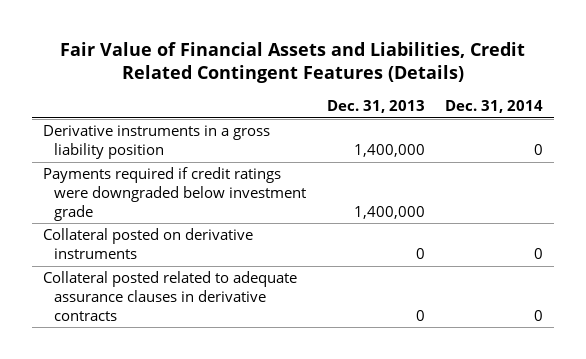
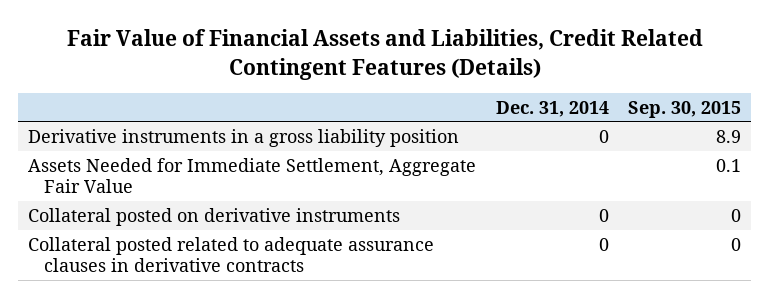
- | Dec. 31, 2013 | Dec. 31, 2014
+ | Dec. 31, 2014 | Sep. 30, 2015
- Payments required if credit ratings were downgraded below investment grade | 1,400,000 |
+ Assets Needed for Immediate Settlement, Aggregate Fair Value | | 0.1

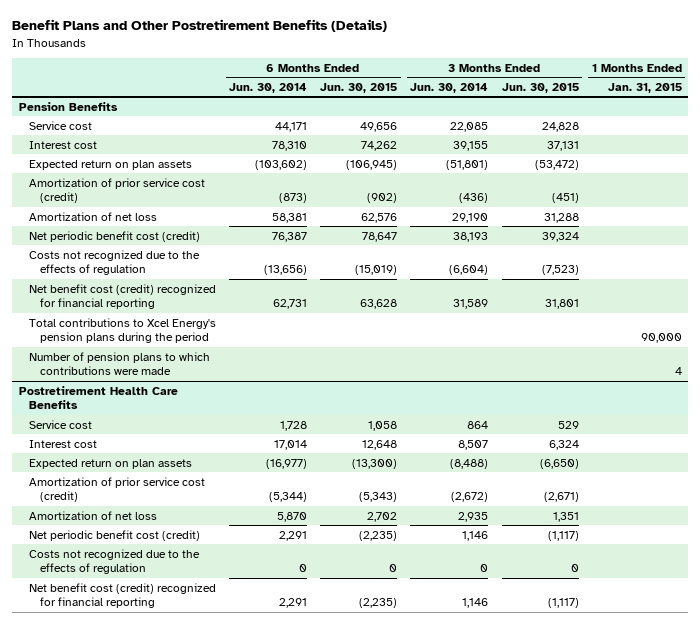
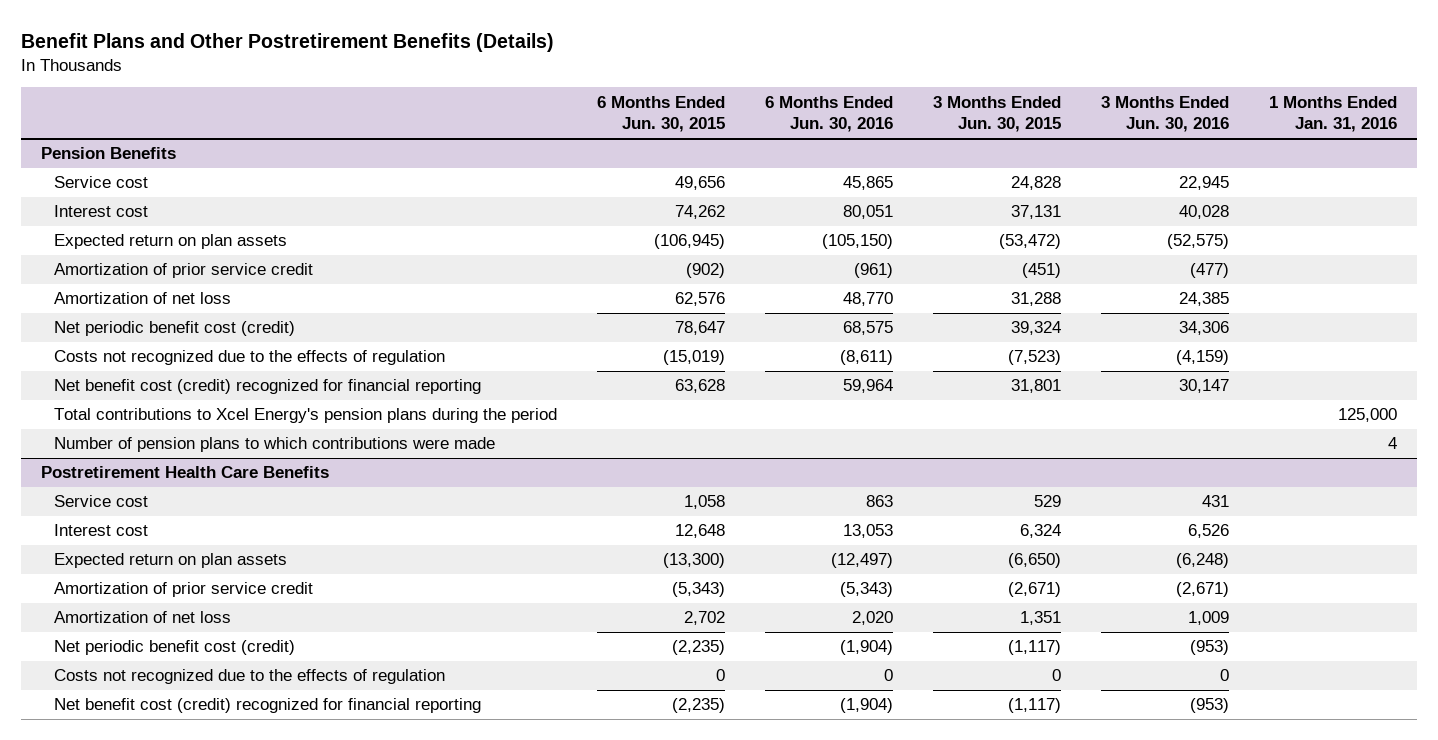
- | 6 Months Ended Jun. 30, 2014 | 6 Months Ended Jun. 30, 2015 | 3 Months Ended Jun. 30, 2014 | 3 Months Ended Jun. 30, 2015 | 1 Months Ended Jan. 31, 2015
+ | 6 Months Ended Jun. 30, 2015 | 6 Months Ended Jun. 30, 2016 | 3 Months Ended Jun. 30, 2015 | 3 Months Ended Jun. 30, 2016 | 1 Months Ended Jan. 31, 2016
@ Pension Benefits
- Amortization of prior service cost (credit) | (873) | (902) | (436) | (451) |
+ Amortization of prior service credit | (902) | (961) | (451) | (477) |
@ Postretirement Health Care Benefits
- Amortization of prior service cost (credit) | (5,344) | (5,343) | (2,672) | (2,671) |
+ Amortization of prior service credit | (5,343) | (5,343) | (2,671) | (2,671) |

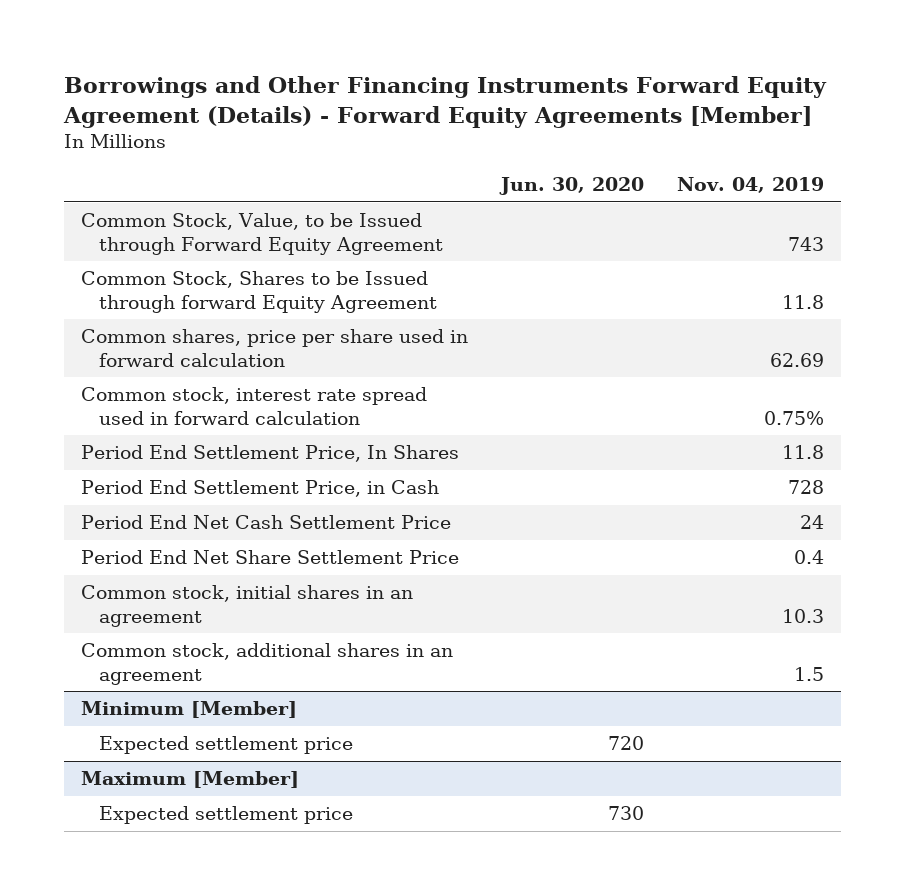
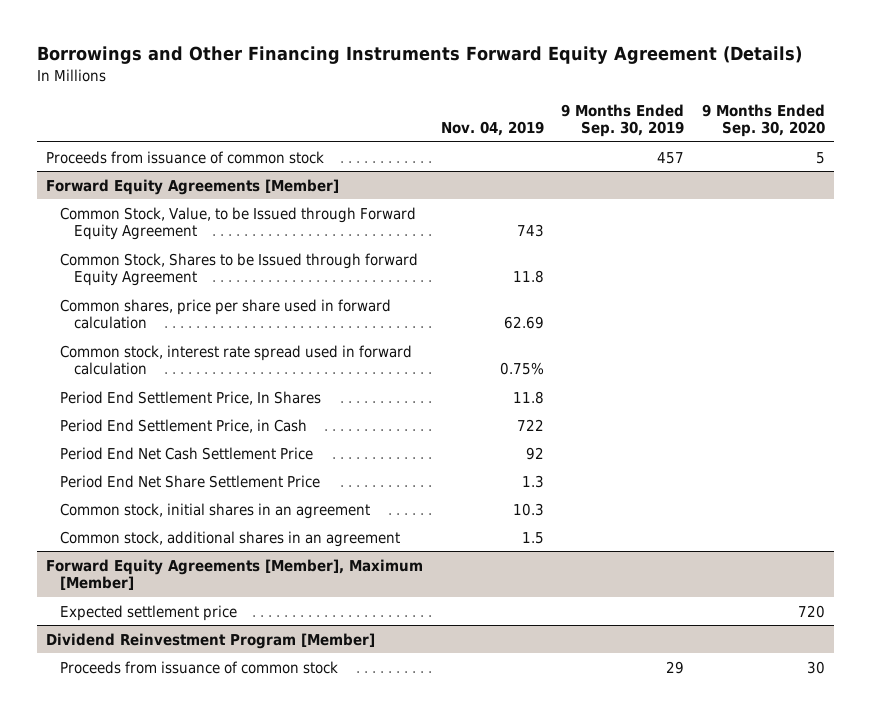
- Borrowings and Other Financing Instruments Forward Equity Agreement (Details) - Forward Equity Agreements [Member]
+ Borrowings and Other Financing Instruments Forward Equity Agreement (Details)
- | Jun. 30, 2020 | Nov. 04, 2019
+ | Nov. 04, 2019 | 9 Months Ended Sep. 30, 2019 | 9 Months Ended Sep. 30, 2020
+ Proceeds from issuance of common stock | | 457 | 5
+ Forward Equity Agreements [Member]
- Period End Settlement Price, in Cash | | 728
- Period End Net Cash Settlement Price | | 24
- Period End Net Share Settlement Price | | 0.4
+ Period End Settlement Price, in Cash | 722 | |
+ Period End Net Cash Settlement Price | 92 | |
+ Period End Net Share Settlement Price | 1.3 | |
- Minimum [Member]
- Expected settlement price | 720 |
- Maximum [Member]
+ Forward Equity Agreements [Member], Maximum [Member]
+ Dividend Reinvestment Program [Member]
+ Proceeds from issuance of common stock | | 29 | 30

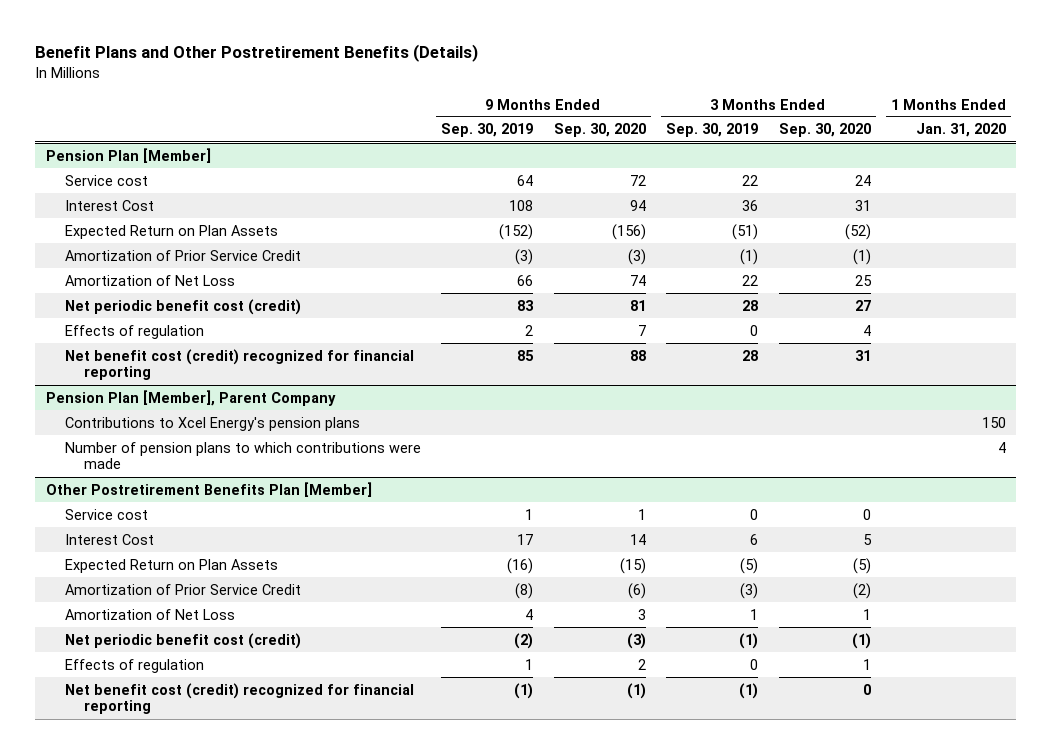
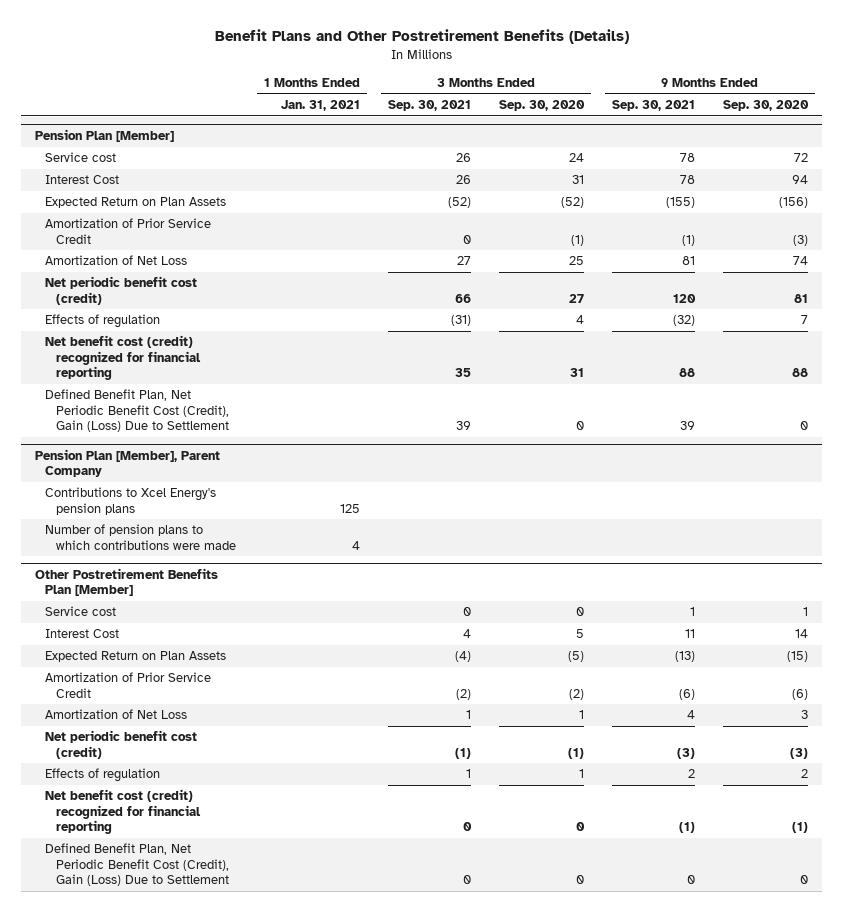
- | 9 Months Ended Sep. 30, 2019 | 9 Months Ended Sep. 30, 2020 | 3 Months Ended Sep. 30, 2019 | 3 Months Ended Sep. 30, 2020 | 1 Months Ended Jan. 31, 2020
+ | 1 Months Ended Jan. 31, 2021 | 3 Months Ended Sep. 30, 2021 | 3 Months Ended Sep. 30, 2020 | 9 Months Ended Sep. 30, 2021 | 9 Months Ended Sep. 30, 2020
@ Pension Plan [Member]
+ Defined Benefit Plan, Net Periodic Benefit Cost (Credit), Gain (Loss) Due to Settlement | | 39 | 0 | 39 | 0
@ Other Postretirement Benefits Plan [Member]
+ Defined Benefit Plan, Net Periodic Benefit Cost (Credit), Gain (Loss) Due to Settlement | | 0 | 0 | 0 | 0

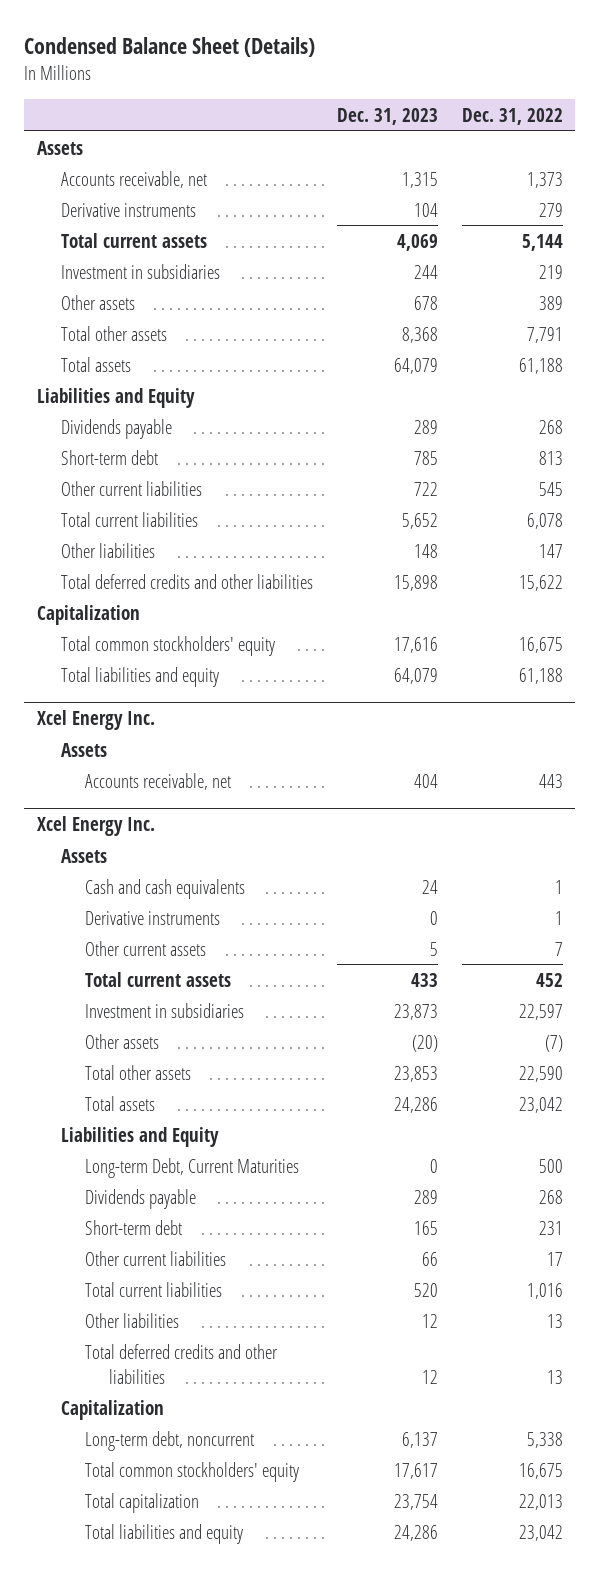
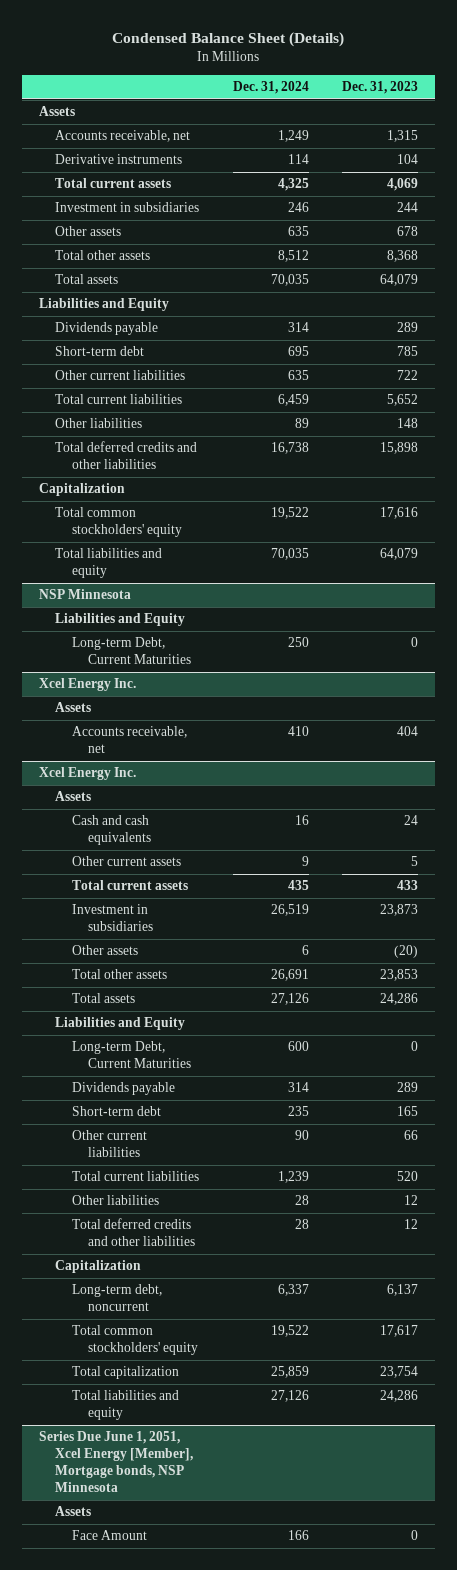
- | Dec. 31, 2023 | Dec. 31, 2022
+ | Dec. 31, 2024 | Dec. 31, 2023
+ NSP Minnesota
+ Liabilities and Equity
+ Long-term Debt, Current Maturities | 250 | 0
@ Xcel Energy Inc.
- Derivative instruments | 0 | 1
+ Series Due June 1, 2051, Xcel Energy [Member], Mortgage bonds, NSP Minnesota
+ Assets
+ Face Amount | 166 | 0

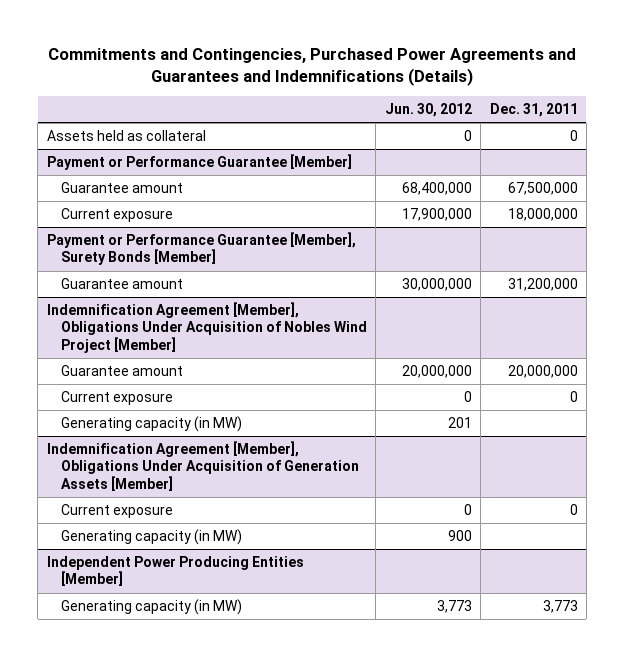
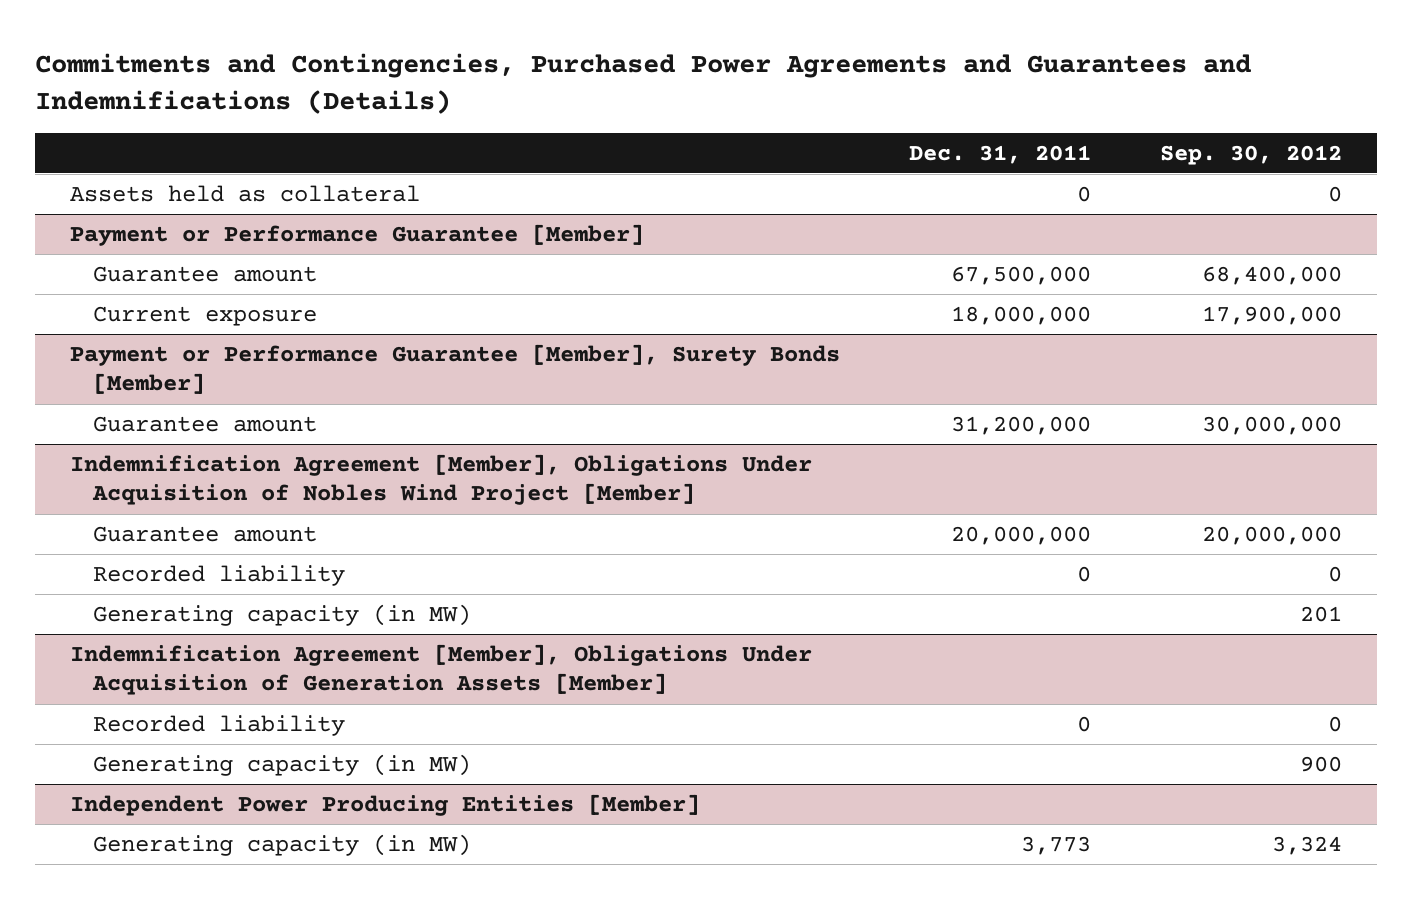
- | Jun. 30, 2012 | Dec. 31, 2011
+ | Dec. 31, 2011 | Sep. 30, 2012
@ Indemnification Agreement [Member], Obligations Under Acquisition of Nobles Wind Project [Member]
- Current exposure | 0 | 0
+ Recorded liability | 0 | 0
@ Indemnification Agreement [Member], Obligations Under Acquisition of Generation Assets [Member]
- Current exposure | 0 | 0
+ Recorded liability | 0 | 0

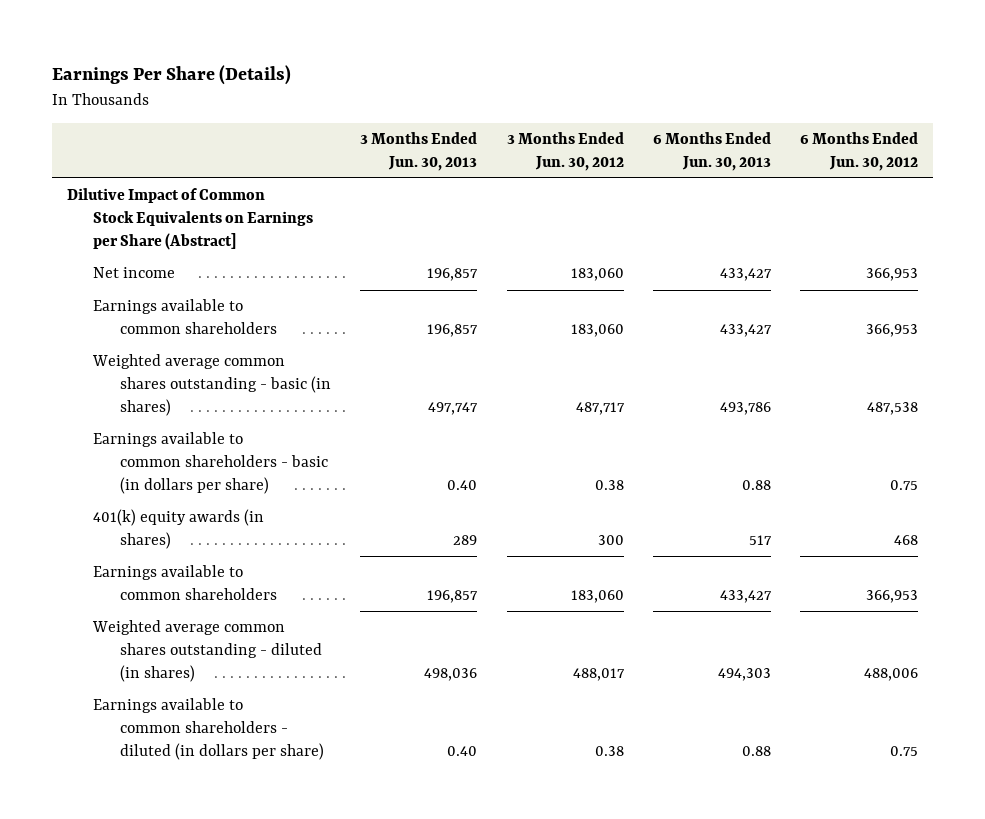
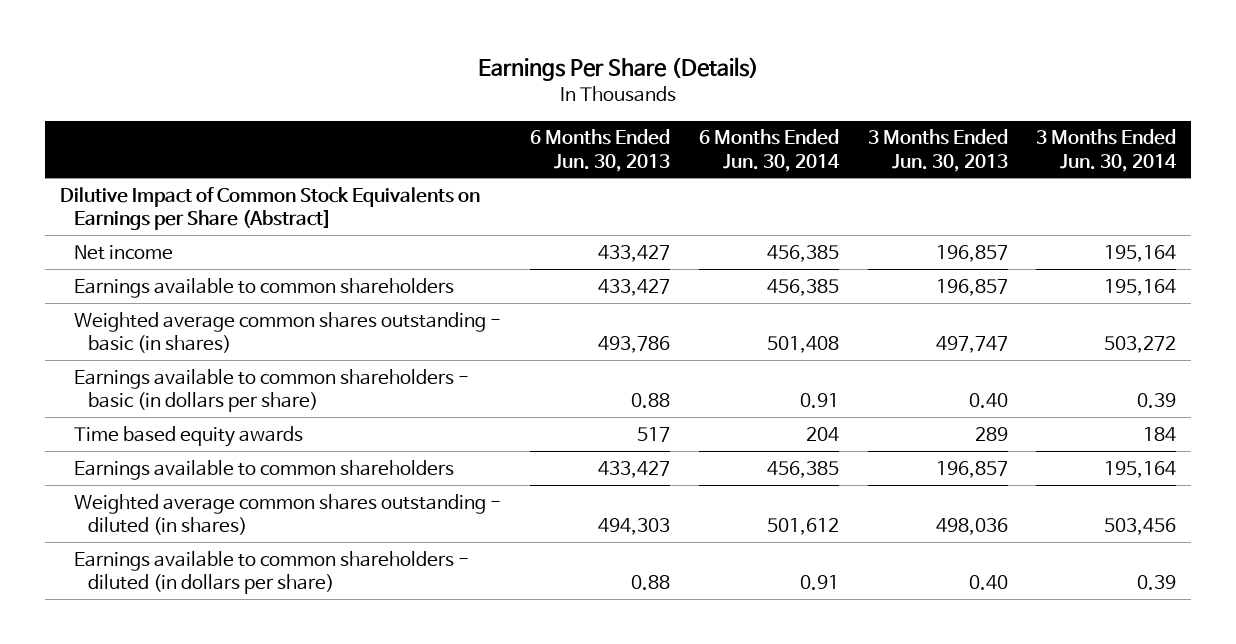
- | 3 Months Ended Jun. 30, 2013 | 3 Months Ended Jun. 30, 2012 | 6 Months Ended Jun. 30, 2013 | 6 Months Ended Jun. 30, 2012
+ | 6 Months Ended Jun. 30, 2013 | 6 Months Ended Jun. 30, 2014 | 3 Months Ended Jun. 30, 2013 | 3 Months Ended Jun. 30, 2014
- 401(k) equity awards (in shares) | 289 | 300 | 517 | 468
+ Time based equity awards | 517 | 204 | 289 | 184

